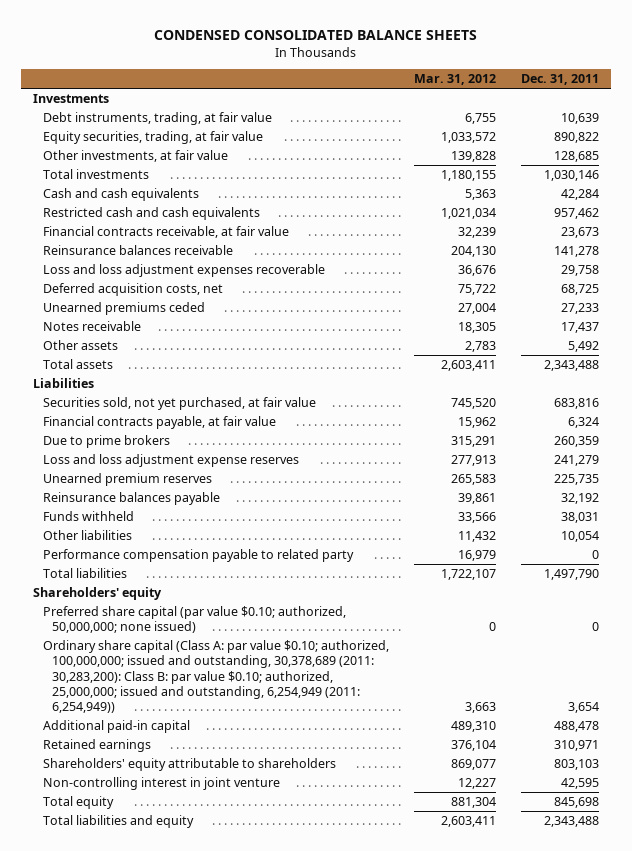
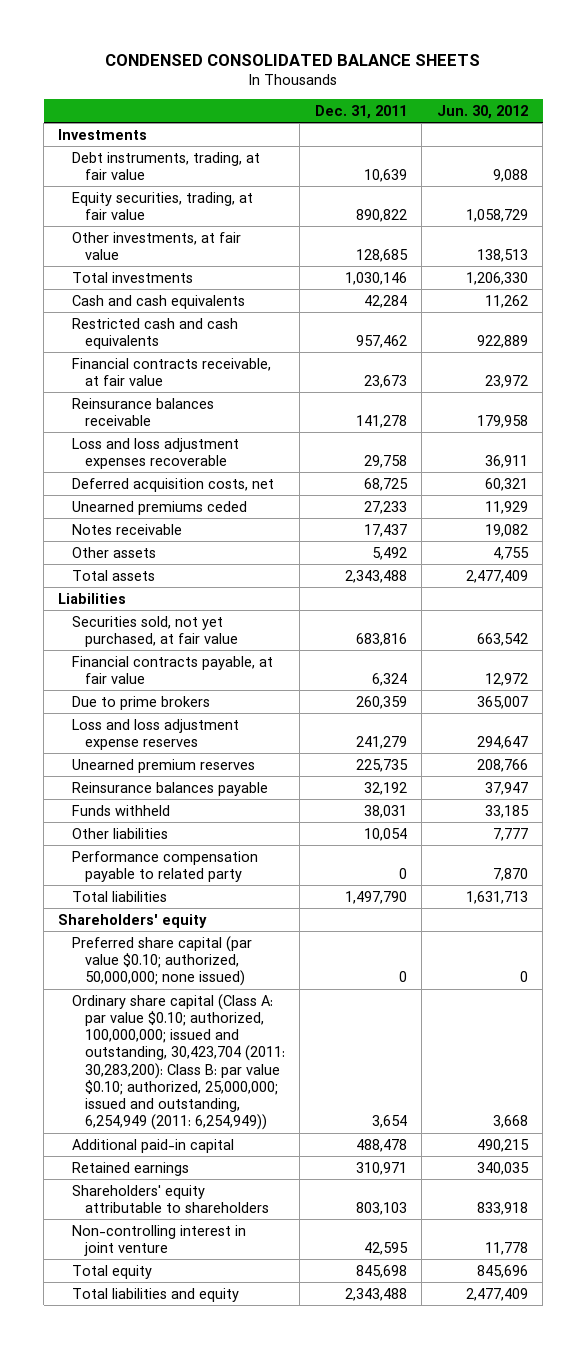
- | Mar. 31, 2012 | Dec. 31, 2011
+ | Dec. 31, 2011 | Jun. 30, 2012
- Ordinary share capital (Class A: par value $0.10; authorized, 100,000,000; issued and outstanding, 30,378,689 (2011: 30,283,200): Class B: par value $0.10; authorized, 25,000,000; issued and outstanding, 6,254,949 (2011: 6,254,949)) | 3,663 | 3,654
+ Ordinary share capital (Class A: par value $0.10; authorized, 100,000,000; issued and outstanding, 30,423,704 (2011: 30,283,200): Class B: par value $0.10; authorized, 25,000,000; issued and outstanding, 6,254,949 (2011: 6,254,949)) | 3,654 | 3,668

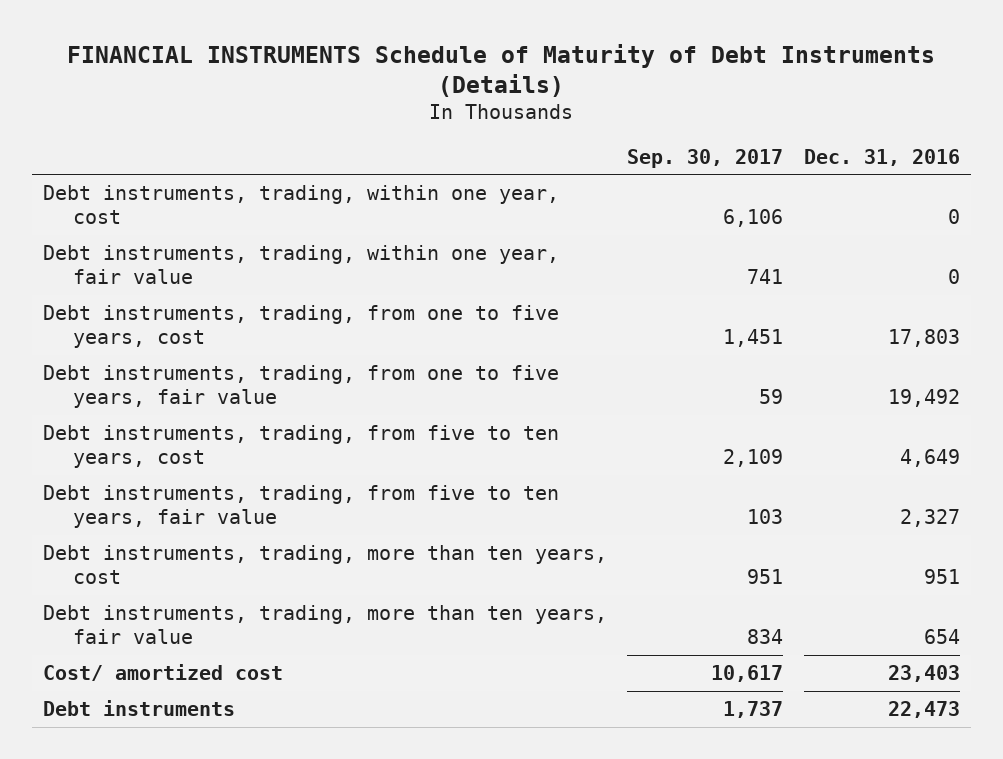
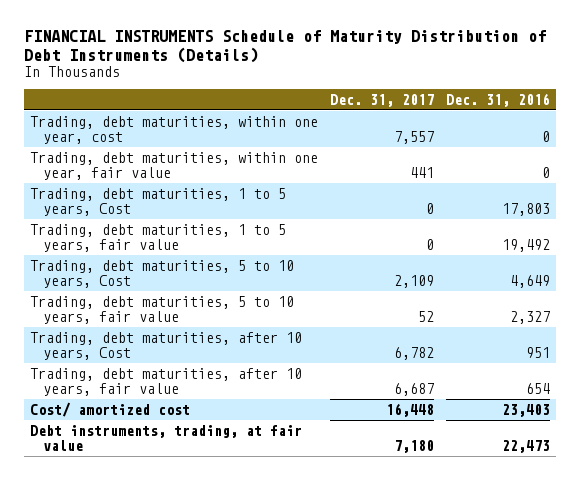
- FINANCIAL INSTRUMENTS Schedule of Maturity of Debt Instruments (Details)
+ FINANCIAL INSTRUMENTS Schedule of Maturity Distribution of Debt Instruments (Details)
- | Sep. 30, 2017 | Dec. 31, 2016
+ | Dec. 31, 2017 | Dec. 31, 2016
- Debt instruments, trading, within one year, cost | 6,106 | 0
- Debt instruments, trading, within one year, fair value | 741 | 0
- Debt instruments, trading, from one to five years, cost | 1,451 | 17,803
- Debt instruments, trading, from one to five years, fair value | 59 | 19,492
- Debt instruments, trading, from five to ten years, cost | 2,109 | 4,649
- Debt instruments, trading, from five to ten years, fair value | 103 | 2,327
- Debt instruments, trading, more than ten years, cost | 951 | 951
- Debt instruments, trading, more than ten years, fair value | 834 | 654
+ Trading, debt maturities, within one year, cost | 7,557 | 0
+ Trading, debt maturities, within one year, fair value | 441 | 0
+ Trading, debt maturities, 1 to 5 years, Cost | 0 | 17,803
+ Trading, debt maturities, 1 to 5 years, fair value | 0 | 19,492
+ Trading, debt maturities, 5 to 10 years, Cost | 2,109 | 4,649
+ Trading, debt maturities, 5 to 10 years, fair value | 52 | 2,327
+ Trading, debt maturities, after 10 years, Cost | 6,782 | 951
+ Trading, debt maturities, after 10 years, fair value | 6,687 | 654
- Debt instruments | 1,737 | 22,473
+ Debt instruments, trading, at fair value | 7,180 | 22,473

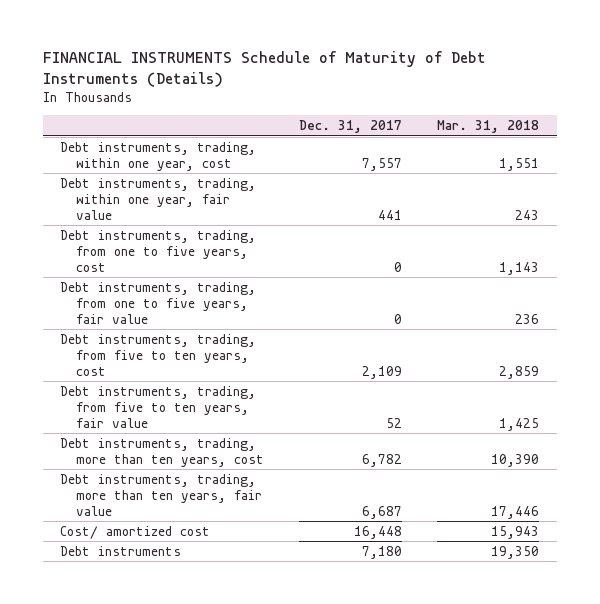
- FINANCIAL INSTRUMENTS Schedule of Maturity Distribution of Debt Instruments (Details)
+ FINANCIAL INSTRUMENTS Schedule of Maturity of Debt Instruments (Details)
- | Dec. 31, 2017 | Dec. 31, 2016
+ | Dec. 31, 2017 | Mar. 31, 2018
- Trading, debt maturities, within one year, cost | 7,557 | 0
- Trading, debt maturities, within one year, fair value | 441 | 0
- Trading, debt maturities, 1 to 5 years, Cost | 0 | 17,803
- Trading, debt maturities, 1 to 5 years, fair value | 0 | 19,492
- Trading, debt maturities, 5 to 10 years, Cost | 2,109 | 4,649
- Trading, debt maturities, 5 to 10 years, fair value | 52 | 2,327
- Trading, debt maturities, after 10 years, Cost | 6,782 | 951
- Trading, debt maturities, after 10 years, fair value | 6,687 | 654
+ Debt instruments, trading, within one year, cost | 7,557 | 1,551
+ Debt instruments, trading, within one year, fair value | 441 | 243
+ Debt instruments, trading, from one to five years, cost | 0 | 1,143
+ Debt instruments, trading, from one to five years, fair value | 0 | 236
+ Debt instruments, trading, from five to ten years, cost | 2,109 | 2,859
+ Debt instruments, trading, from five to ten years, fair value | 52 | 1,425
+ Debt instruments, trading, more than ten years, cost | 6,782 | 10,390
+ Debt instruments, trading, more than ten years, fair value | 6,687 | 17,446
- Debt instruments, trading, at fair value | 7,180 | 22,473
+ Debt instruments | 7,180 | 19,350

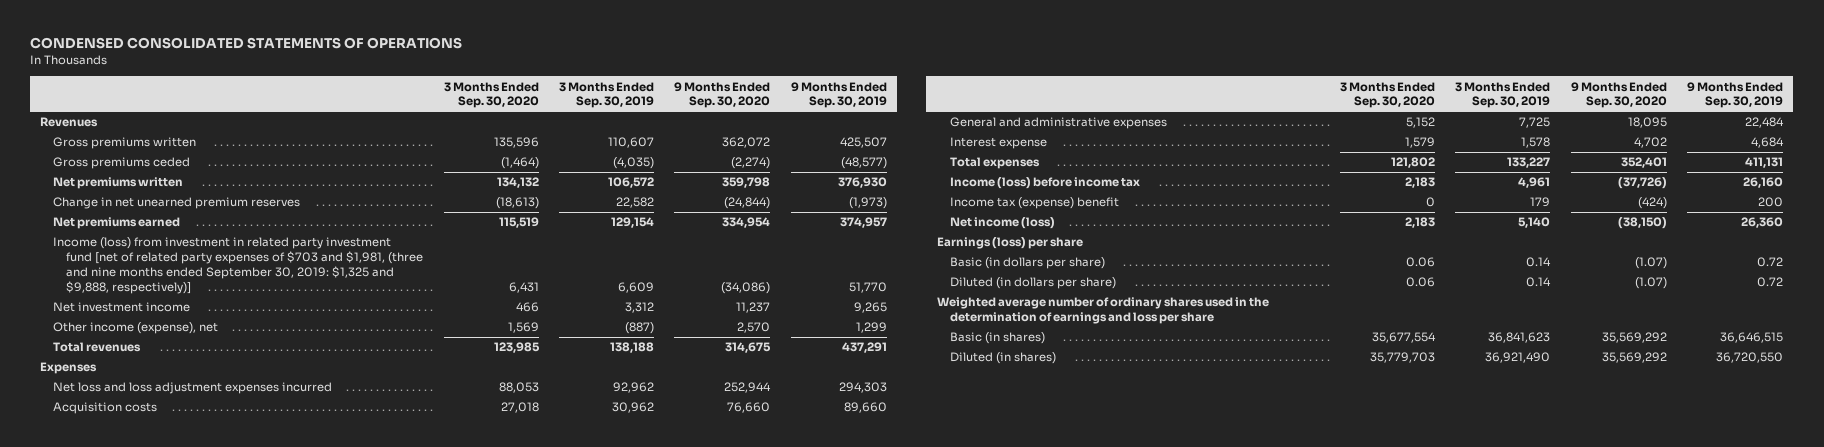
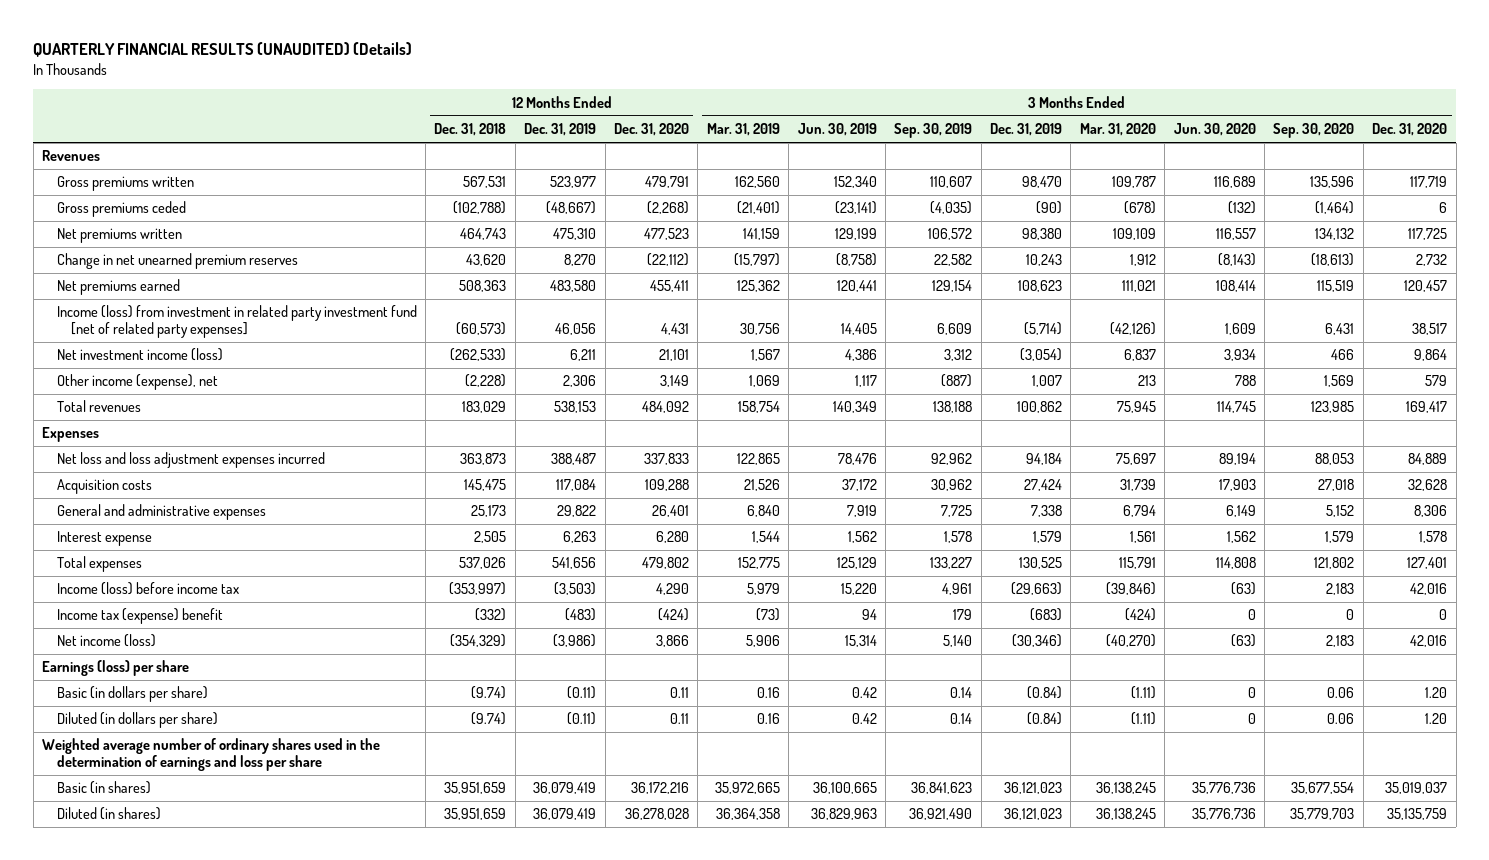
- CONDENSED CONSOLIDATED STATEMENTS OF OPERATIONS
+ QUARTERLY FINANCIAL RESULTS (UNAUDITED) (Details)
- | 3 Months Ended Sep. 30, 2020 | 3 Months Ended Sep. 30, 2019 | 9 Months Ended Sep. 30, 2020 | 9 Months Ended Sep. 30, 2019
+ | 12 Months Ended Dec. 31, 2018 | 12 Months Ended Dec. 31, 2019 | 12 Months Ended Dec. 31, 2020 | 3 Months Ended Mar. 31, 2019 | 3 Months Ended Jun. 30, 2019 | 3 Months Ended Sep. 30, 2019 | 3 Months Ended Dec. 31, 2019 | 3 Months Ended Mar. 31, 2020 | 3 Months Ended Jun. 30, 2020 | 3 Months Ended Sep. 30, 2020 | 3 Months Ended Dec. 31, 2020
- Income (loss) from investment in related party investment fund [net of related party expenses of $703 and $1,981, (three and nine months ended September 30, 2019: $1,325 and $9,888, respectively)] | 6,431 | 6,609 | (34,086) | 51,770
- Net investment income | 466 | 3,312 | 11,237 | 9,265
+ Income (loss) from investment in related party investment fund [net of related party expenses] | (60,573) | 46,056 | 4,431 | 30,756 | 14,405 | 6,609 | (5,714) | (42,126) | 1,609 | 6,431 | 38,517
+ Net investment income (loss) | (262,533) | 6,211 | 21,101 | 1,567 | 4,386 | 3,312 | (3,054) | 6,837 | 3,934 | 466 | 9,864

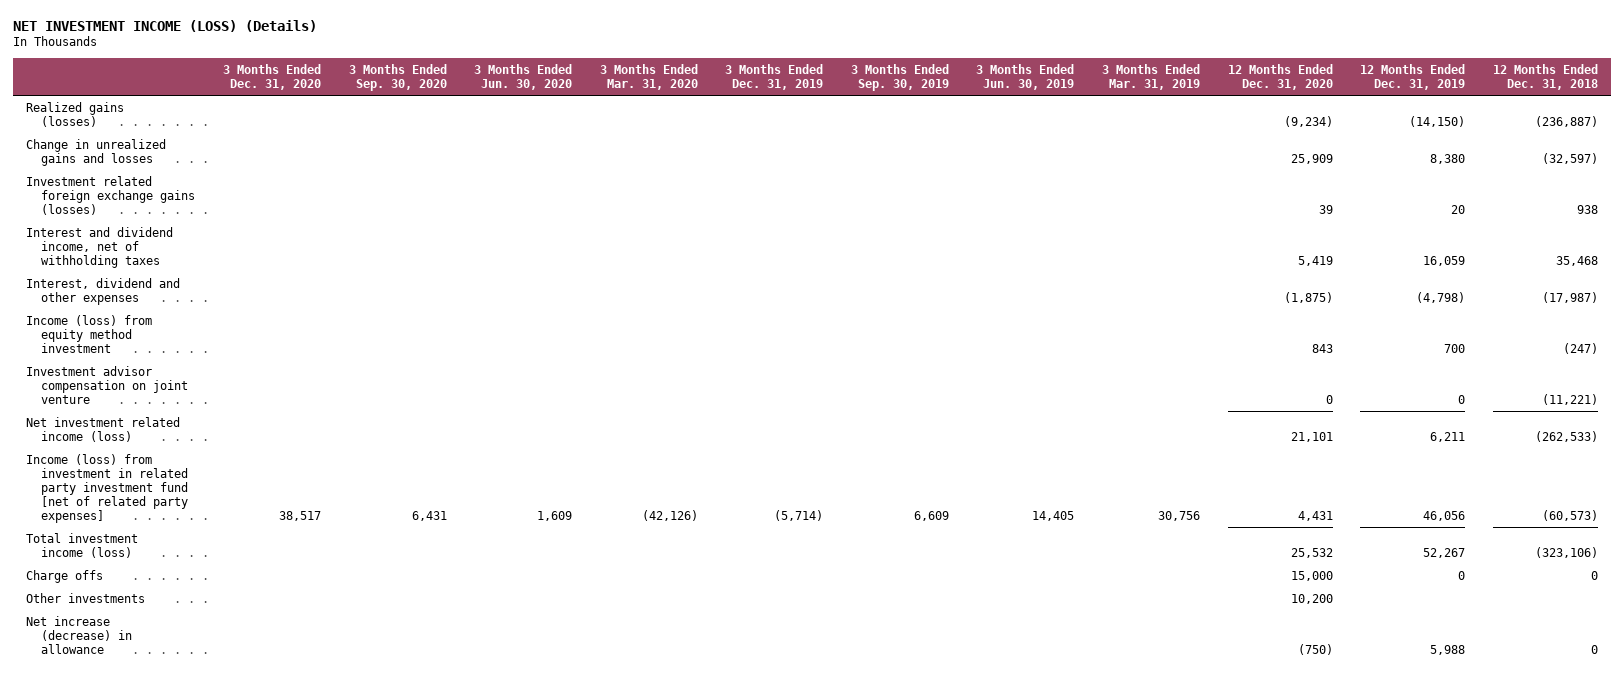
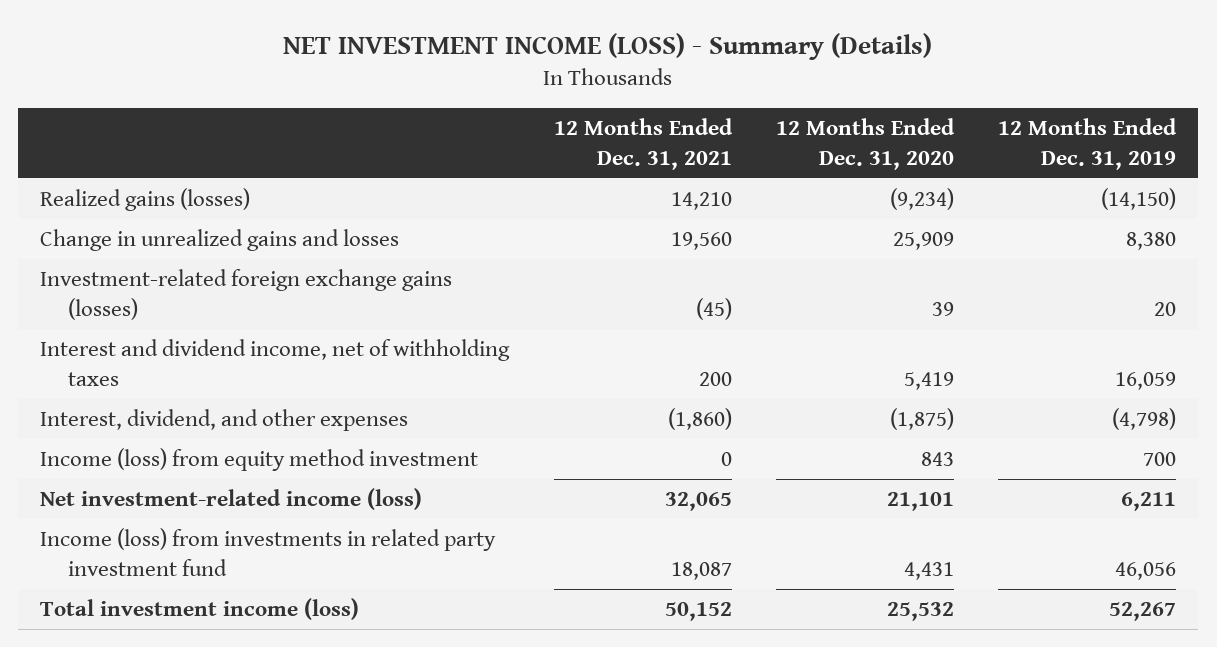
- NET INVESTMENT INCOME (LOSS) (Details)
+ NET INVESTMENT INCOME (LOSS) - Summary (Details)
- | 3 Months Ended Dec. 31, 2020 | 3 Months Ended Sep. 30, 2020 | 3 Months Ended Jun. 30, 2020 | 3 Months Ended Mar. 31, 2020 | 3 Months Ended Dec. 31, 2019 | 3 Months Ended Sep. 30, 2019 | 3 Months Ended Jun. 30, 2019 | 3 Months Ended Mar. 31, 2019 | 12 Months Ended Dec. 31, 2020 | 12 Months Ended Dec. 31, 2019 | 12 Months Ended Dec. 31, 2018
+ | 12 Months Ended Dec. 31, 2021 | 12 Months Ended Dec. 31, 2020 | 12 Months Ended Dec. 31, 2019
- Investment related foreign exchange gains (losses) | | | | | | | | | 39 | 20 | 938
+ Investment-related foreign exchange gains (losses) | (45) | 39 | 20
- Interest, dividend and other expenses | | | | | | | | | (1,875) | (4,798) | (17,987)
+ Interest, dividend, and other expenses | (1,860) | (1,875) | (4,798)
- Investment advisor compensation on joint venture | | | | | | | | | 0 | 0 | (11,221)
- Net investment related income (loss) | | | | | | | | | 21,101 | 6,211 | (262,533)
- Income (loss) from investment in related party investment fund [net of related party expenses] | 38,517 | 6,431 | 1,609 | (42,126) | (5,714) | 6,609 | 14,405 | 30,756 | 4,431 | 46,056 | (60,573)
+ Net investment-related income (loss) | 32,065 | 21,101 | 6,211
+ Income (loss) from investments in related party investment fund | 18,087 | 4,431 | 46,056
- Charge offs | | | | | | | | | 15,000 | 0 | 0
- Other investments | | | | | | | | | 10,200 | |
- Net increase (decrease) in allowance | | | | | | | | | (750) | 5,988 | 0

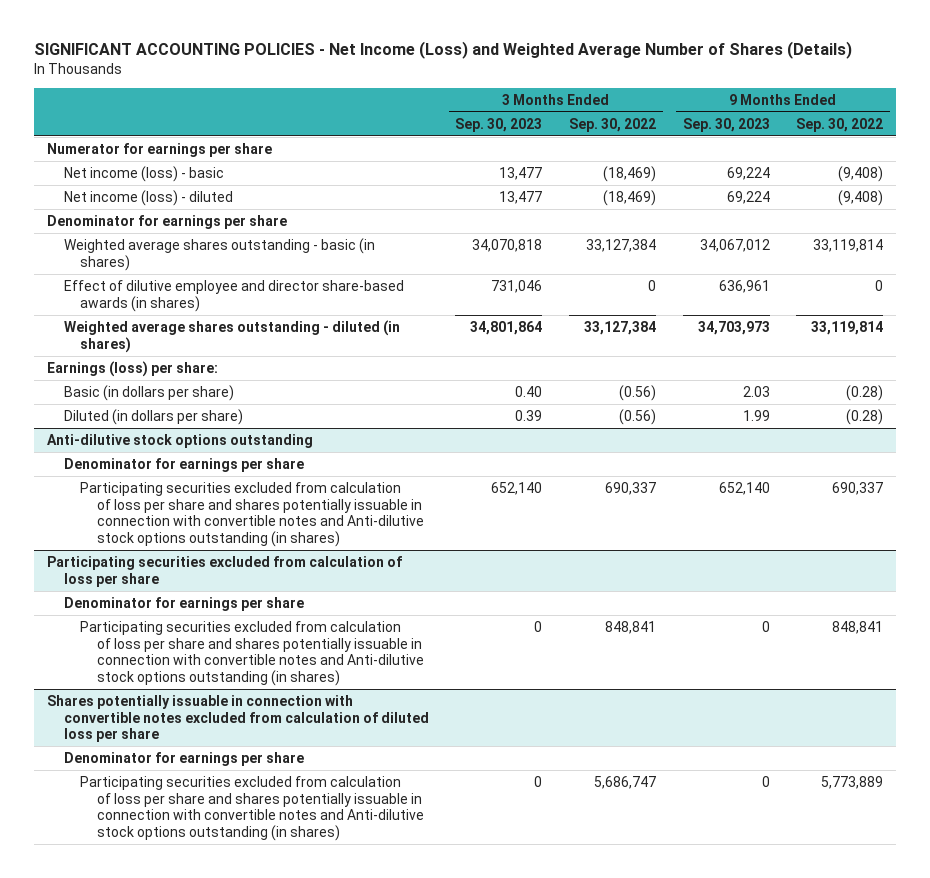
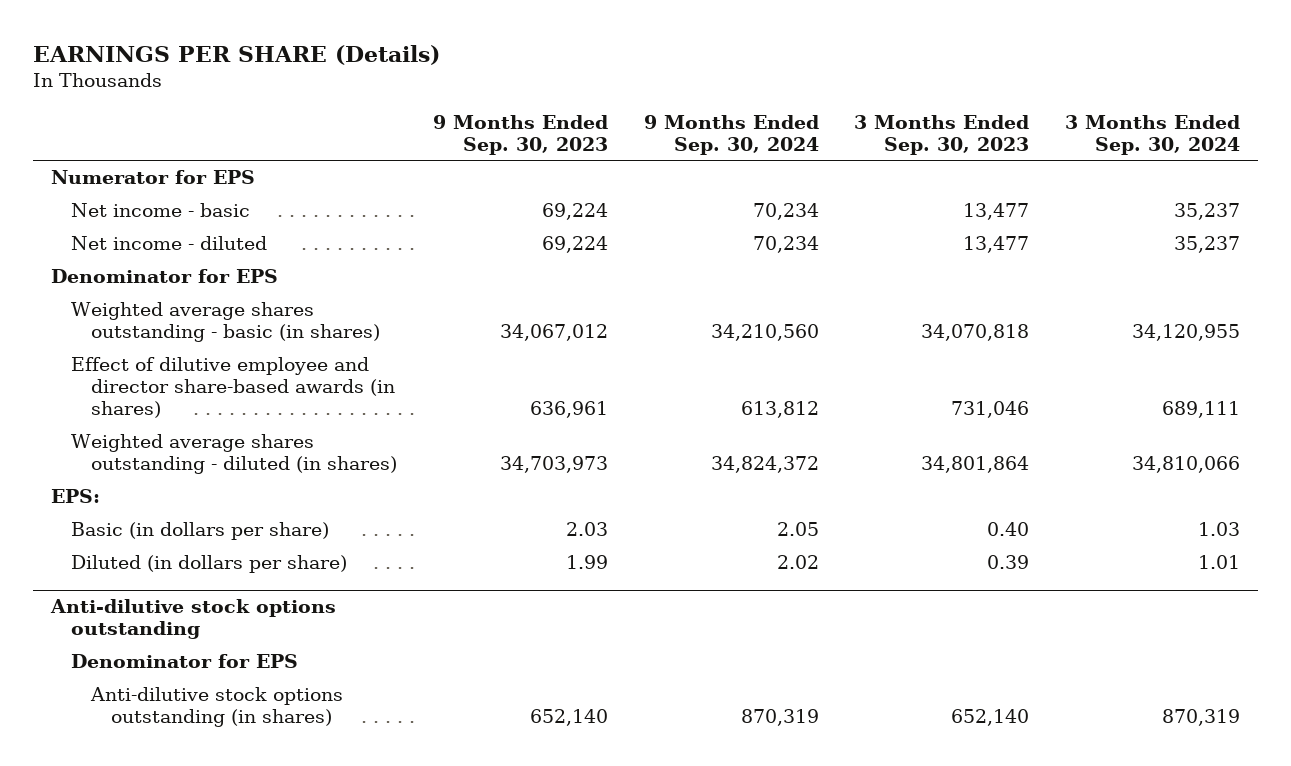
- SIGNIFICANT ACCOUNTING POLICIES - Net Income (Loss) and Weighted Average Number of Shares (Details)
+ EARNINGS PER SHARE (Details)
- | 3 Months Ended Sep. 30, 2023 | 3 Months Ended Sep. 30, 2022 | 9 Months Ended Sep. 30, 2023 | 9 Months Ended Sep. 30, 2022
+ | 9 Months Ended Sep. 30, 2023 | 9 Months Ended Sep. 30, 2024 | 3 Months Ended Sep. 30, 2023 | 3 Months Ended Sep. 30, 2024
- Numerator for earnings per share
- Net income (loss) - basic | 13,477 | (18,469) | 69,224 | (9,408)
- Net income (loss) - diluted | 13,477 | (18,469) | 69,224 | (9,408)
- Denominator for earnings per share
+ Numerator for EPS
+ Net income - basic | 69,224 | 70,234 | 13,477 | 35,237
+ Net income - diluted | 69,224 | 70,234 | 13,477 | 35,237
+ Denominator for EPS
- Earnings (loss) per share:
+ EPS:
@ Anti-dilutive stock options outstanding
- Denominator for earnings per share
- Participating securities excluded from calculation of loss per share and shares potentially issuable in connection with convertible notes and Anti-dilutive stock options outstanding (in shares) | 652,140 | 690,337 | 652,140 | 690,337
- Participating securities excluded from calculation of loss per share
- Denominator for earnings per share
- Participating securities excluded from calculation of loss per share and shares potentially issuable in connection with convertible notes and Anti-dilutive stock options outstanding (in shares) | 0 | 848,841 | 0 | 848,841
- Shares potentially issuable in connection with convertible notes excluded from calculation of diluted loss per share
- Denominator for earnings per share
- Participating securities excluded from calculation of loss per share and shares potentially issuable in connection with convertible notes and Anti-dilutive stock options outstanding (in shares) | 0 | 5,686,747 | 0 | 5,773,889
@ Anti-dilutive stock options outstanding
+ Denominator for EPS
+ Anti-dilutive stock options outstanding (in shares) | 652,140 | 870,319 | 652,140 | 870,319

